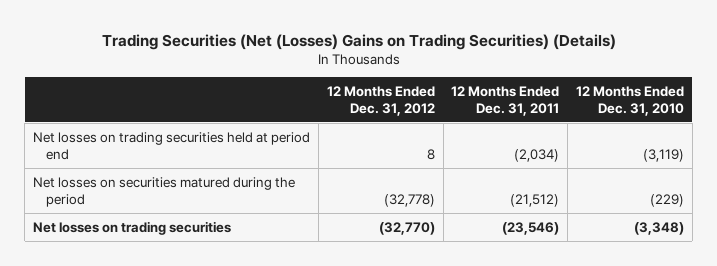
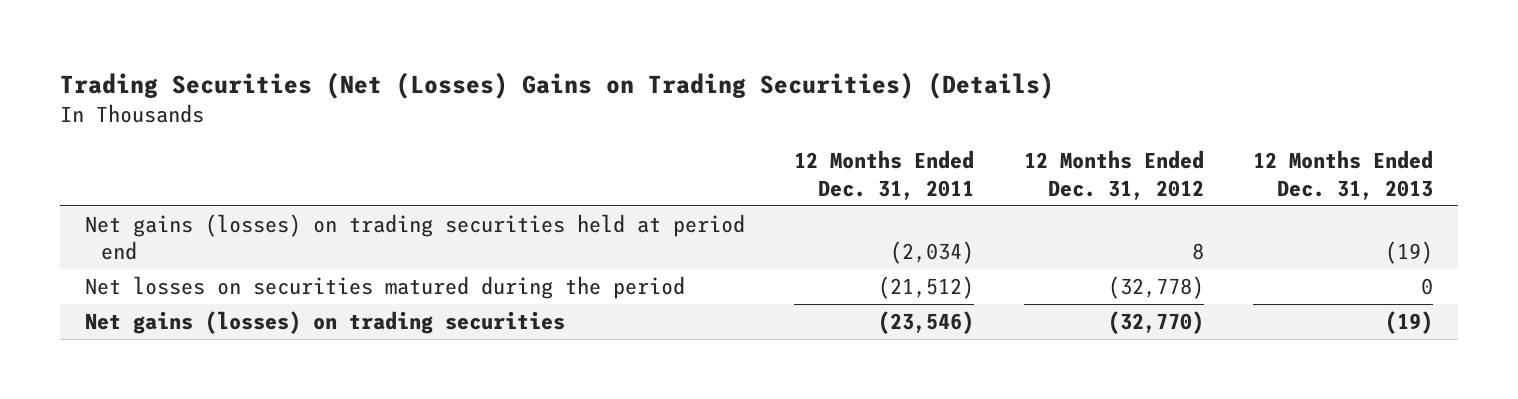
- | 12 Months Ended Dec. 31, 2012 | 12 Months Ended Dec. 31, 2011 | 12 Months Ended Dec. 31, 2010
+ | 12 Months Ended Dec. 31, 2011 | 12 Months Ended Dec. 31, 2012 | 12 Months Ended Dec. 31, 2013
- Net losses on trading securities held at period end | 8 | (2,034) | (3,119)
+ Net gains (losses) on trading securities held at period end | (2,034) | 8 | (19)
- Net losses on trading securities | (32,770) | (23,546) | (3,348)
+ Net gains (losses) on trading securities | (23,546) | (32,770) | (19)

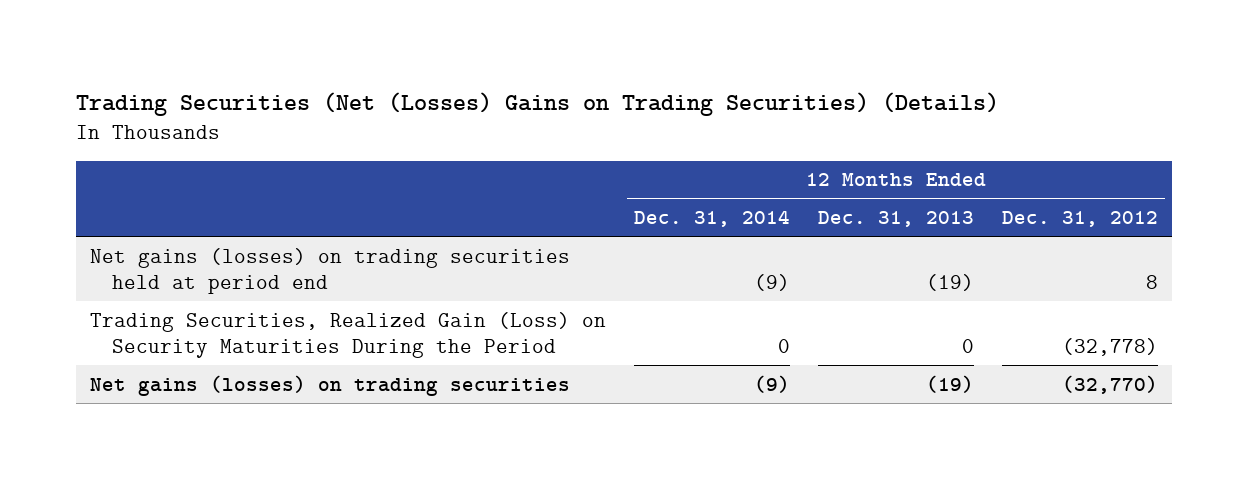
- | 12 Months Ended Dec. 31, 2011 | 12 Months Ended Dec. 31, 2012 | 12 Months Ended Dec. 31, 2013
+ | 12 Months Ended Dec. 31, 2014 | 12 Months Ended Dec. 31, 2013 | 12 Months Ended Dec. 31, 2012
- Net losses on securities matured during the period | (21,512) | (32,778) | 0
+ Trading Securities, Realized Gain (Loss) on Security Maturities During the Period | 0 | 0 | (32,778)

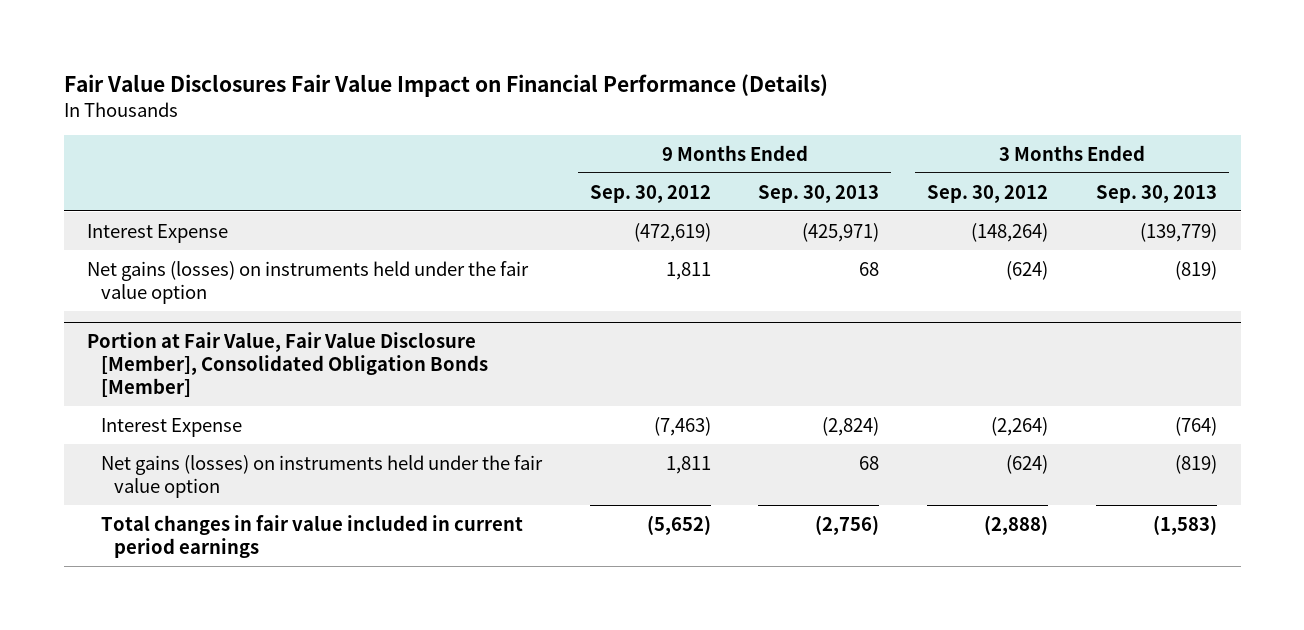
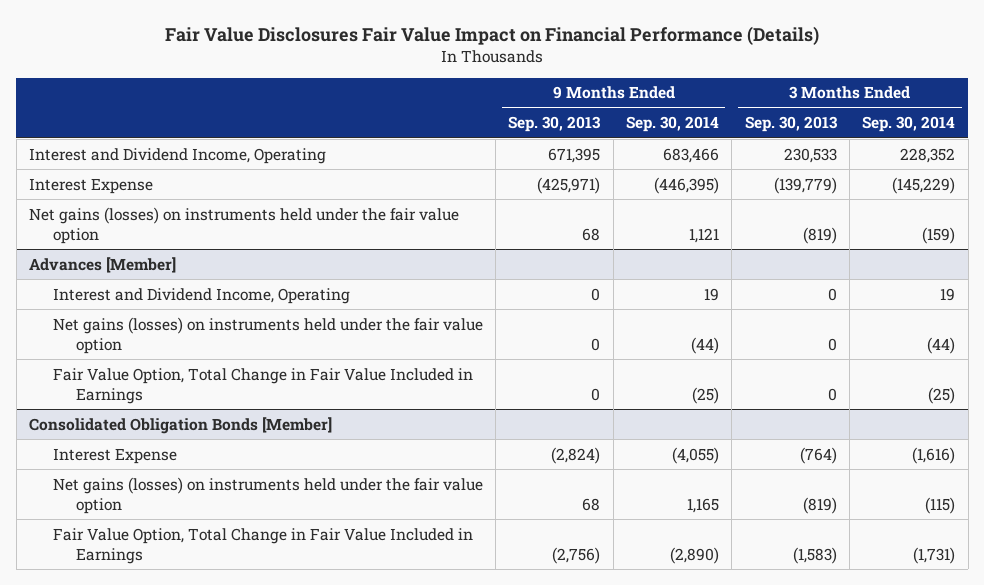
- | 9 Months Ended Sep. 30, 2012 | 9 Months Ended Sep. 30, 2013 | 3 Months Ended Sep. 30, 2012 | 3 Months Ended Sep. 30, 2013
+ | 9 Months Ended Sep. 30, 2013 | 9 Months Ended Sep. 30, 2014 | 3 Months Ended Sep. 30, 2013 | 3 Months Ended Sep. 30, 2014
+ Interest and Dividend Income, Operating | 671,395 | 683,466 | 230,533 | 228,352
- Portion at Fair Value, Fair Value Disclosure [Member], Consolidated Obligation Bonds [Member]
+ Advances [Member]
+ Interest and Dividend Income, Operating | 0 | 19 | 0 | 19
+ Net gains (losses) on instruments held under the fair value option | 0 | (44) | 0 | (44)
+ Fair Value Option, Total Change in Fair Value Included in Earnings | 0 | (25) | 0 | (25)
+ Consolidated Obligation Bonds [Member]
- Total changes in fair value included in current period earnings | (5,652) | (2,756) | (2,888) | (1,583)
+ Fair Value Option, Total Change in Fair Value Included in Earnings | (2,756) | (2,890) | (1,583) | (1,731)

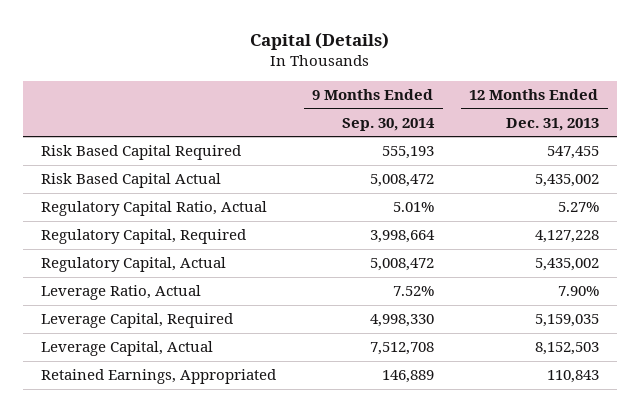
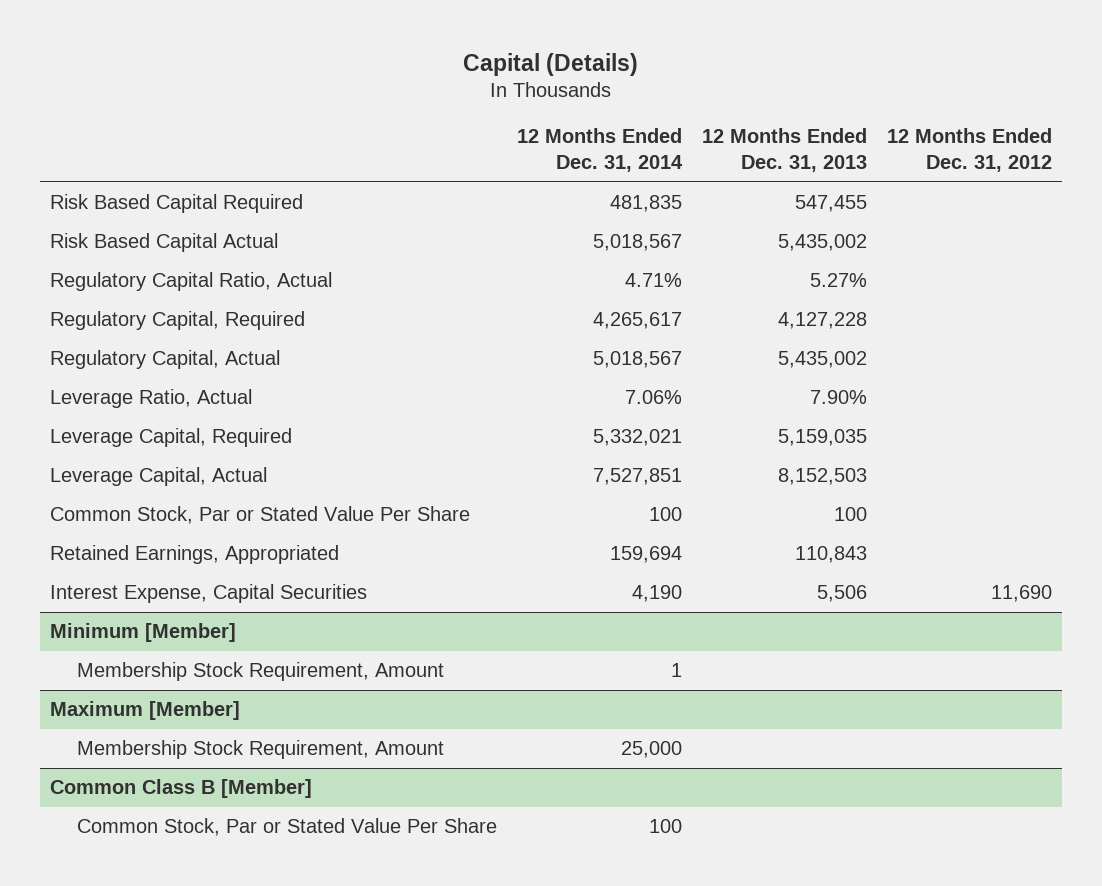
- | 9 Months Ended Sep. 30, 2014 | 12 Months Ended Dec. 31, 2013
+ | 12 Months Ended Dec. 31, 2014 | 12 Months Ended Dec. 31, 2013 | 12 Months Ended Dec. 31, 2012
+ Common Stock, Par or Stated Value Per Share | 100 | 100 |
+ Interest Expense, Capital Securities | 4,190 | 5,506 | 11,690
+ Minimum [Member]
+ Membership Stock Requirement, Amount | 1 | |
+ Maximum [Member]
+ Membership Stock Requirement, Amount | 25,000 | |
+ Common Class B [Member]
+ Common Stock, Par or Stated Value Per Share | 100 | |

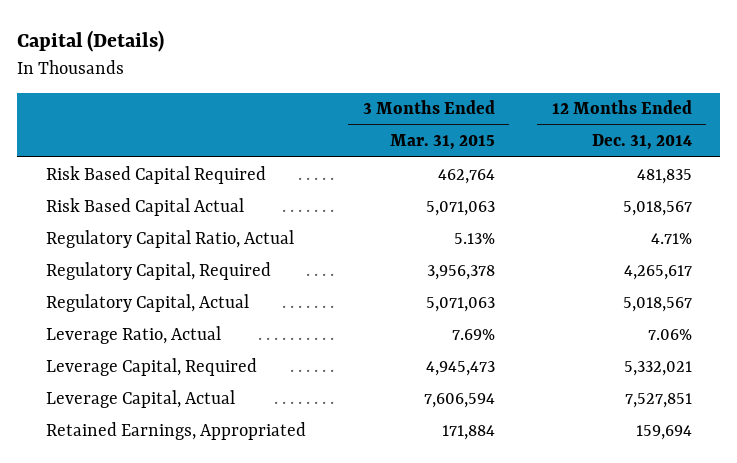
- | 12 Months Ended Dec. 31, 2014 | 12 Months Ended Dec. 31, 2013 | 12 Months Ended Dec. 31, 2012
+ | 3 Months Ended Mar. 31, 2015 | 12 Months Ended Dec. 31, 2014
- Common Stock, Par or Stated Value Per Share | 100 | 100 |
- Interest Expense, Capital Securities | 4,190 | 5,506 | 11,690
- Minimum [Member]
- Membership Stock Requirement, Amount | 1 | |
- Maximum [Member]
- Membership Stock Requirement, Amount | 25,000 | |
- Common Class B [Member]
- Common Stock, Par or Stated Value Per Share | 100 | |

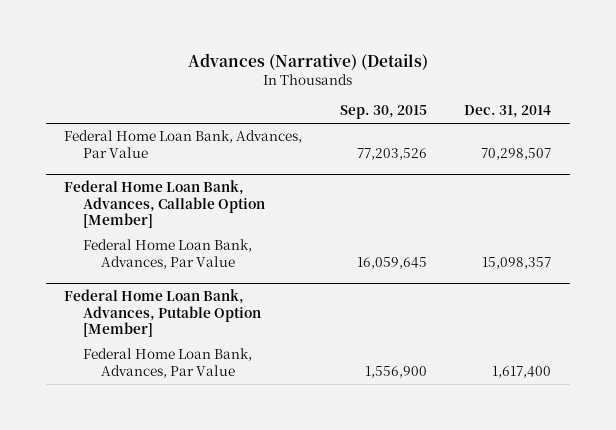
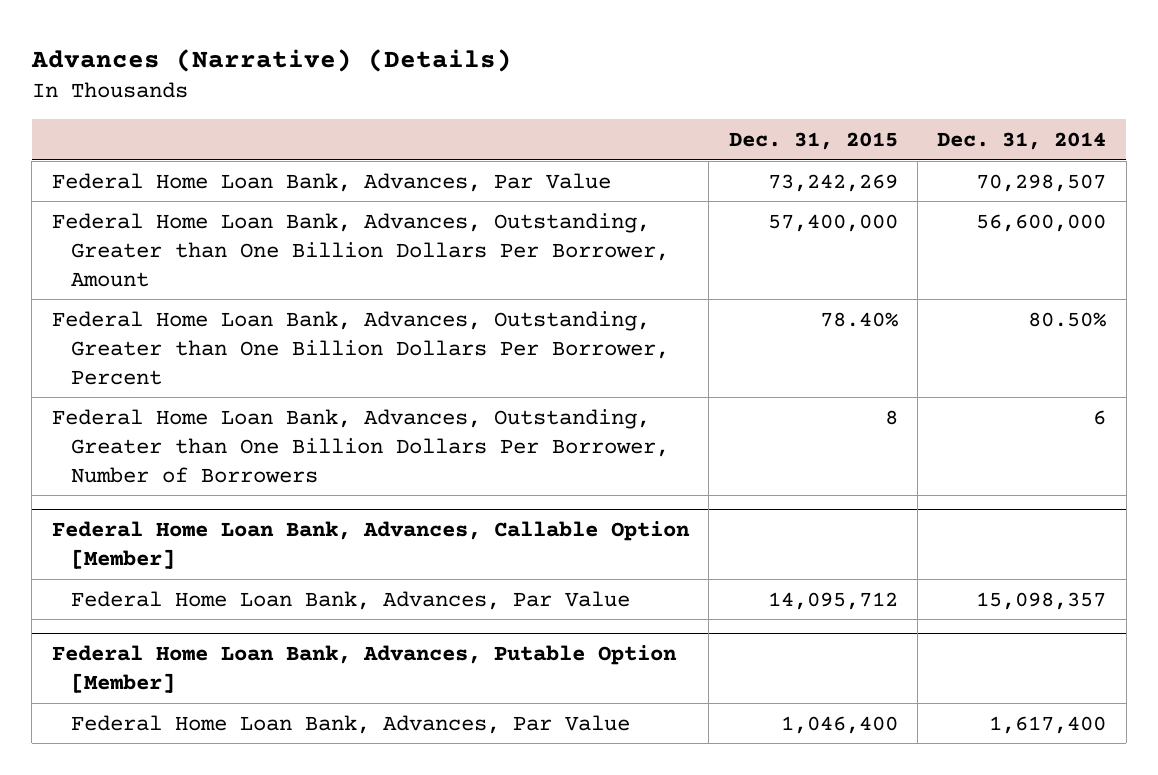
- | Sep. 30, 2015 | Dec. 31, 2014
+ | Dec. 31, 2015 | Dec. 31, 2014
+ Federal Home Loan Bank, Advances, Outstanding, Greater than One Billion Dollars Per Borrower, Amount | 57,400,000 | 56,600,000
+ Federal Home Loan Bank, Advances, Outstanding, Greater than One Billion Dollars Per Borrower, Percent | 78.40% | 80.50%
+ Federal Home Loan Bank, Advances, Outstanding, Greater than One Billion Dollars Per Borrower, Number of Borrowers | 8 | 6

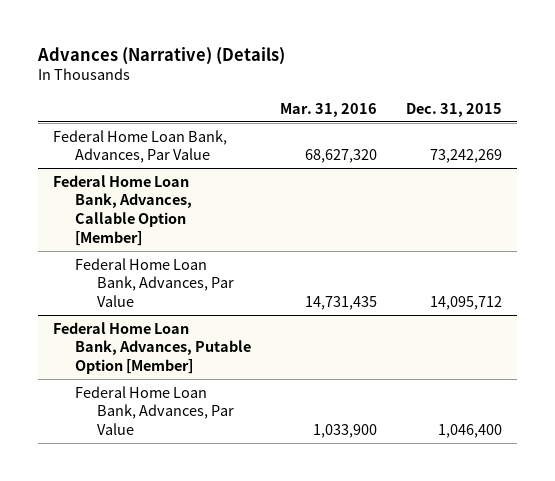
- | Dec. 31, 2015 | Dec. 31, 2014
+ | Mar. 31, 2016 | Dec. 31, 2015
- Federal Home Loan Bank, Advances, Outstanding, Greater than One Billion Dollars Per Borrower, Amount | 57,400,000 | 56,600,000
- Federal Home Loan Bank, Advances, Outstanding, Greater than One Billion Dollars Per Borrower, Percent | 78.40% | 80.50%
- Federal Home Loan Bank, Advances, Outstanding, Greater than One Billion Dollars Per Borrower, Number of Borrowers | 8 | 6

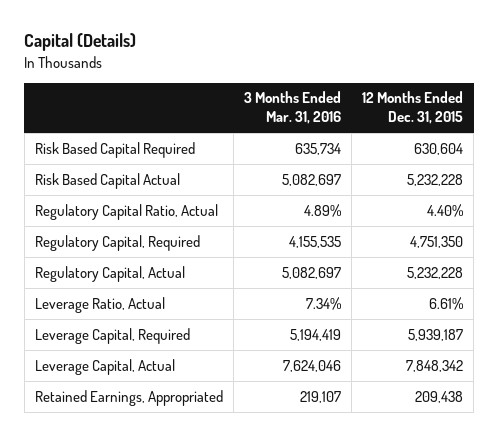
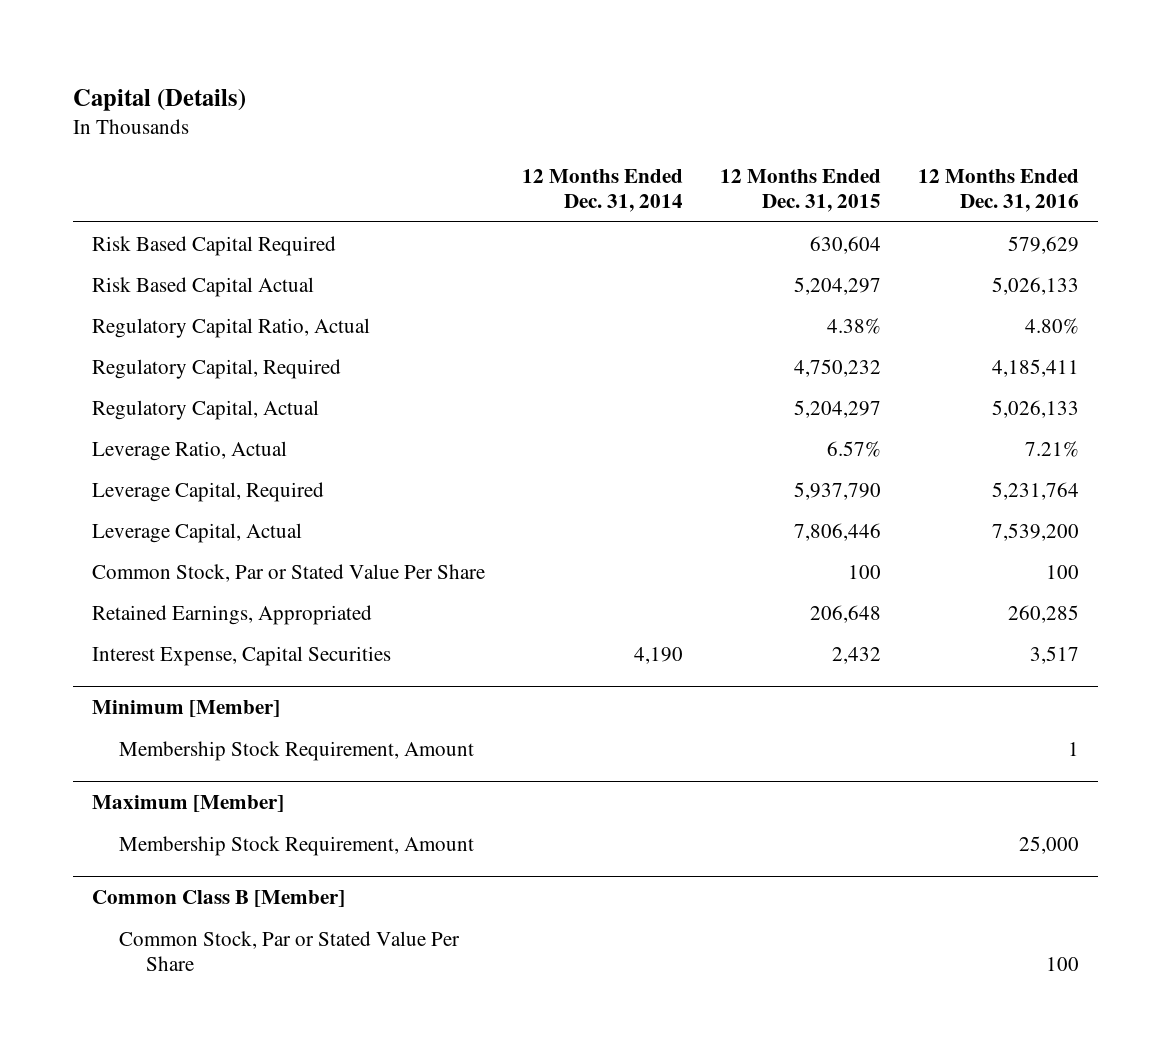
- | 3 Months Ended Mar. 31, 2016 | 12 Months Ended Dec. 31, 2015
+ | 12 Months Ended Dec. 31, 2014 | 12 Months Ended Dec. 31, 2015 | 12 Months Ended Dec. 31, 2016
- Risk Based Capital Actual | 5,082,697 | 5,232,228
- Regulatory Capital Ratio, Actual | 4.89% | 4.40%
- Regulatory Capital, Required | 4,155,535 | 4,751,350
- Regulatory Capital, Actual | 5,082,697 | 5,232,228
- Leverage Ratio, Actual | 7.34% | 6.61%
- Leverage Capital, Required | 5,194,419 | 5,939,187
- Leverage Capital, Actual | 7,624,046 | 7,848,342
- Retained Earnings, Appropriated | 219,107 | 209,438
+ Risk Based Capital Actual | | 5,204,297 | 5,026,133
+ Regulatory Capital Ratio, Actual | | 4.38% | 4.80%
+ Regulatory Capital, Required | | 4,750,232 | 4,185,411
+ Regulatory Capital, Actual | | 5,204,297 | 5,026,133
+ Leverage Ratio, Actual | | 6.57% | 7.21%
+ Leverage Capital, Required | | 5,937,790 | 5,231,764
+ Leverage Capital, Actual | | 7,806,446 | 7,539,200
+ Common Stock, Par or Stated Value Per Share | | 100 | 100
+ Retained Earnings, Appropriated | | 206,648 | 260,285
+ Interest Expense, Capital Securities | 4,190 | 2,432 | 3,517
+ Minimum [Member]
+ Membership Stock Requirement, Amount | | | 1
+ Maximum [Member]
+ Membership Stock Requirement, Amount | | | 25,000
+ Common Class B [Member]
+ Common Stock, Par or Stated Value Per Share | | | 100

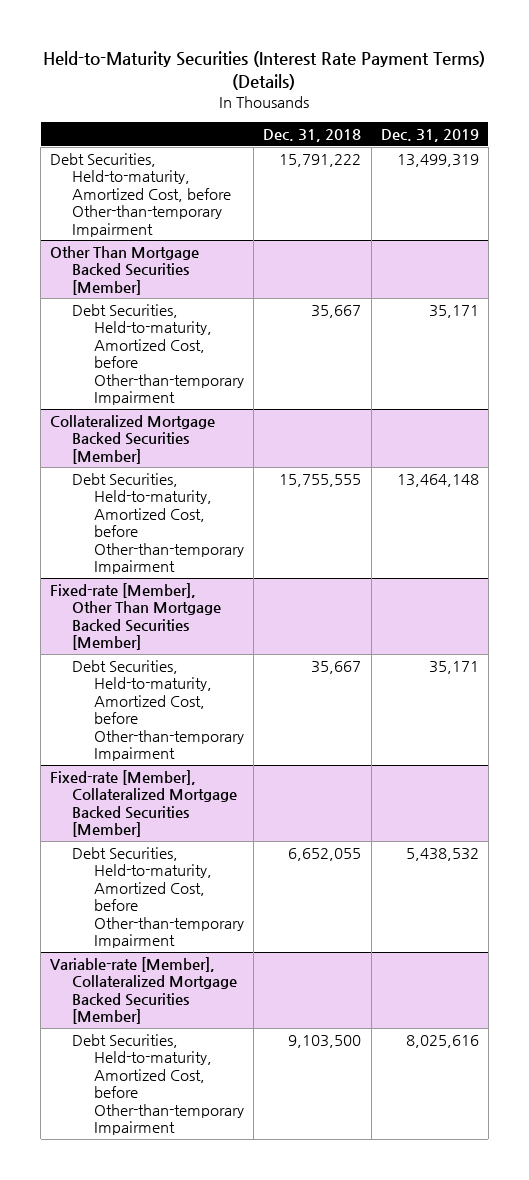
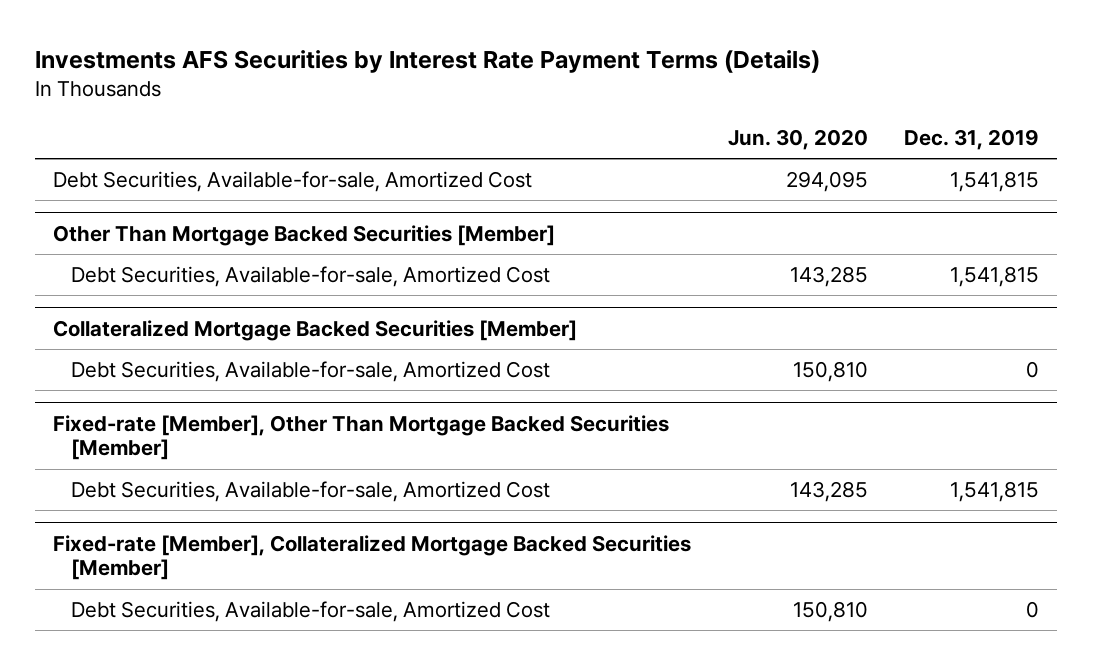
- Held-to-Maturity Securities (Interest Rate Payment Terms) (Details)
+ Investments AFS Securities by Interest Rate Payment Terms (Details)
- | Dec. 31, 2018 | Dec. 31, 2019
+ | Jun. 30, 2020 | Dec. 31, 2019
- Debt Securities, Held-to-maturity, Amortized Cost, before Other-than-temporary Impairment | 15,791,222 | 13,499,319
+ Debt Securities, Available-for-sale, Amortized Cost | 294,095 | 1,541,815
@ Other Than Mortgage Backed Securities [Member]
- Debt Securities, Held-to-maturity, Amortized Cost, before Other-than-temporary Impairment | 35,667 | 35,171
+ Debt Securities, Available-for-sale, Amortized Cost | 143,285 | 1,541,815
@ Collateralized Mortgage Backed Securities [Member]
- Debt Securities, Held-to-maturity, Amortized Cost, before Other-than-temporary Impairment | 15,755,555 | 13,464,148
+ Debt Securities, Available-for-sale, Amortized Cost | 150,810 | 0
@ Fixed-rate [Member], Other Than Mortgage Backed Securities [Member]
- Debt Securities, Held-to-maturity, Amortized Cost, before Other-than-temporary Impairment | 35,667 | 35,171
+ Debt Securities, Available-for-sale, Amortized Cost | 143,285 | 1,541,815
@ Fixed-rate [Member], Collateralized Mortgage Backed Securities [Member]
- Debt Securities, Held-to-maturity, Amortized Cost, before Other-than-temporary Impairment | 6,652,055 | 5,438,532
- Variable-rate [Member], Collateralized Mortgage Backed Securities [Member]
- Debt Securities, Held-to-maturity, Amortized Cost, before Other-than-temporary Impairment | 9,103,500 | 8,025,616
@ Fixed-rate [Member], Collateralized Mortgage Backed Securities [Member]
+ Debt Securities, Available-for-sale, Amortized Cost | 150,810 | 0

